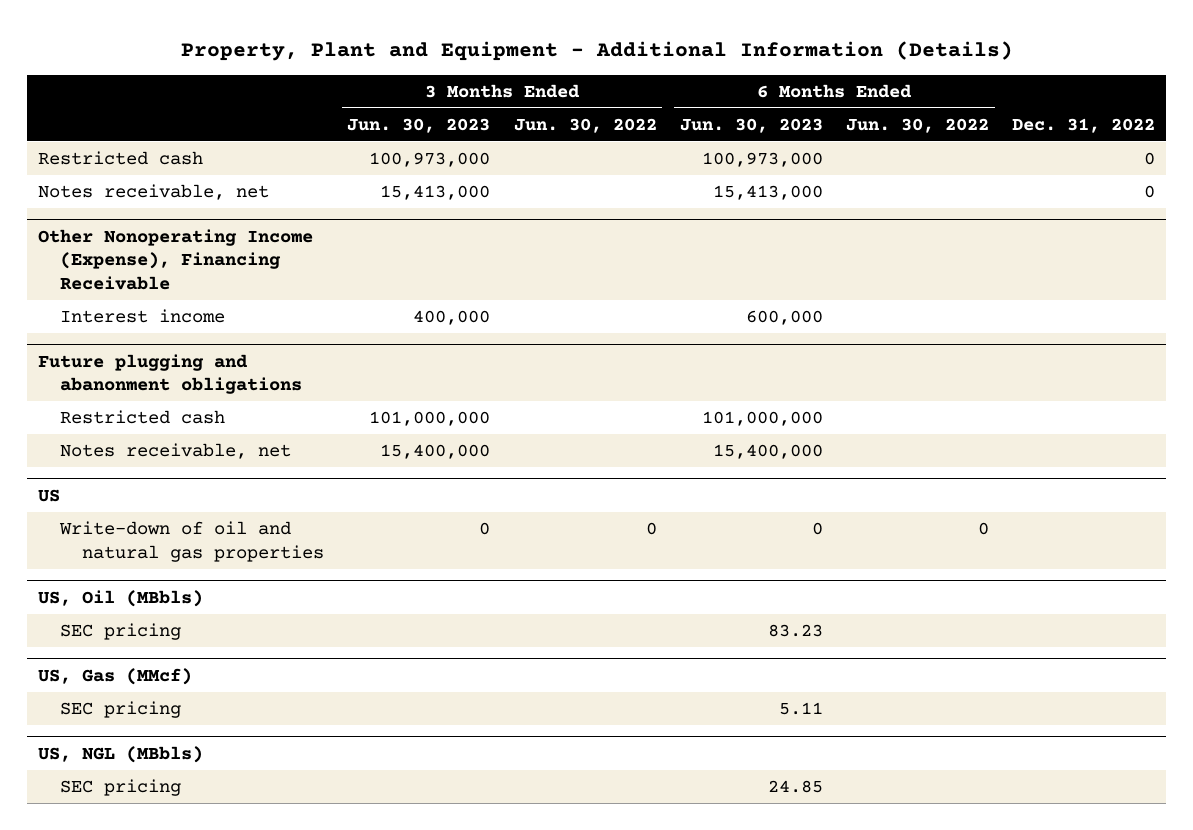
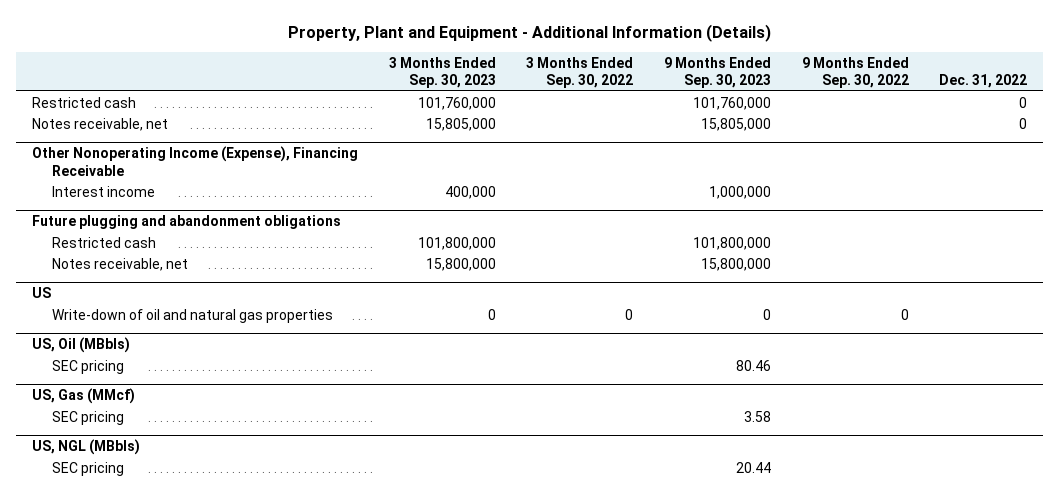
- | 3 Months Ended Jun. 30, 2023 | 3 Months Ended Jun. 30, 2022 | 6 Months Ended Jun. 30, 2023 | 6 Months Ended Jun. 30, 2022 | Dec. 31, 2022
+ | 3 Months Ended Sep. 30, 2023 | 3 Months Ended Sep. 30, 2022 | 9 Months Ended Sep. 30, 2023 | 9 Months Ended Sep. 30, 2022 | Dec. 31, 2022
- Future plugging and abanonment obligations
+ Future plugging and abandonment obligations

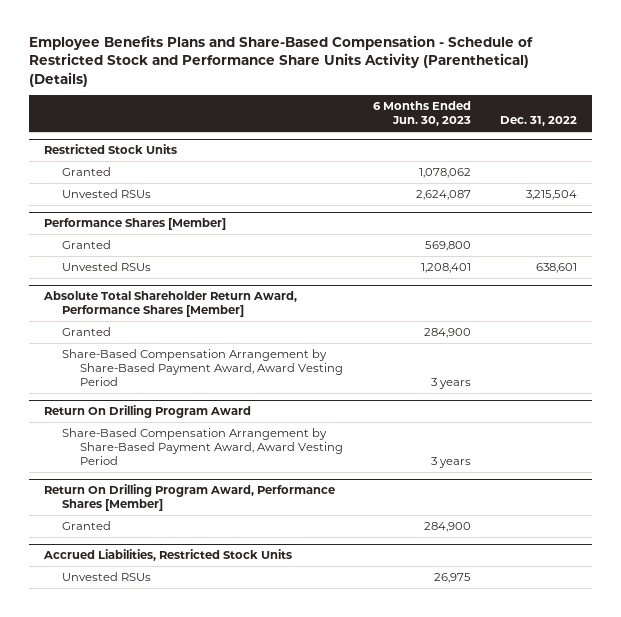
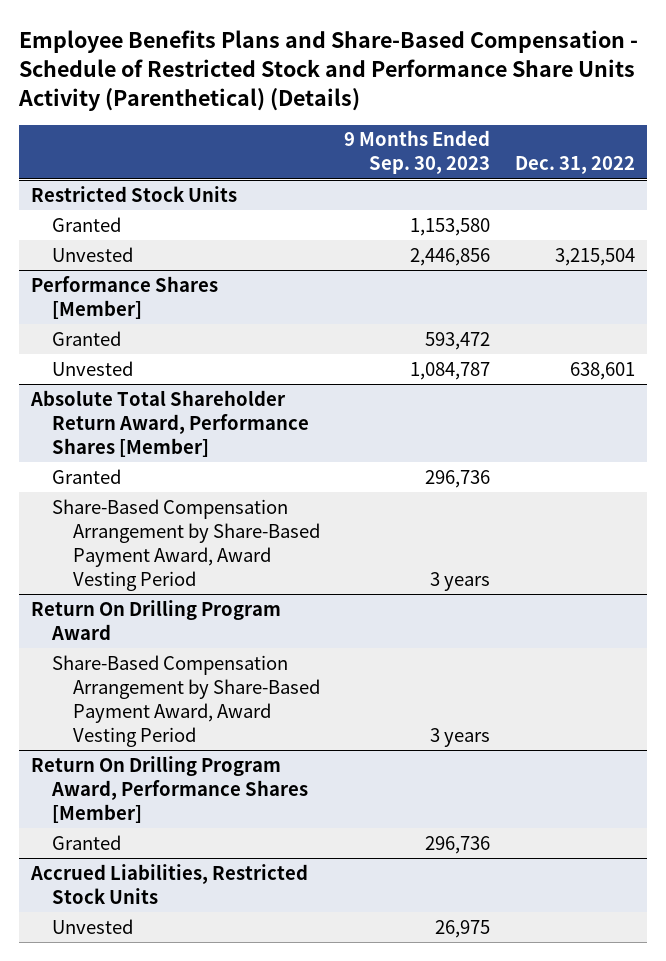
- | 6 Months Ended Jun. 30, 2023 | Dec. 31, 2022
+ | 9 Months Ended Sep. 30, 2023 | Dec. 31, 2022
@ Restricted Stock Units
- Unvested RSUs | 2,624,087 | 3,215,504
+ Unvested | 2,446,856 | 3,215,504
@ Performance Shares [Member]
- Unvested RSUs | 1,208,401 | 638,601
+ Unvested | 1,084,787 | 638,601
@ Accrued Liabilities, Restricted Stock Units
- Unvested RSUs | 26,975 |
+ Unvested | 26,975 |

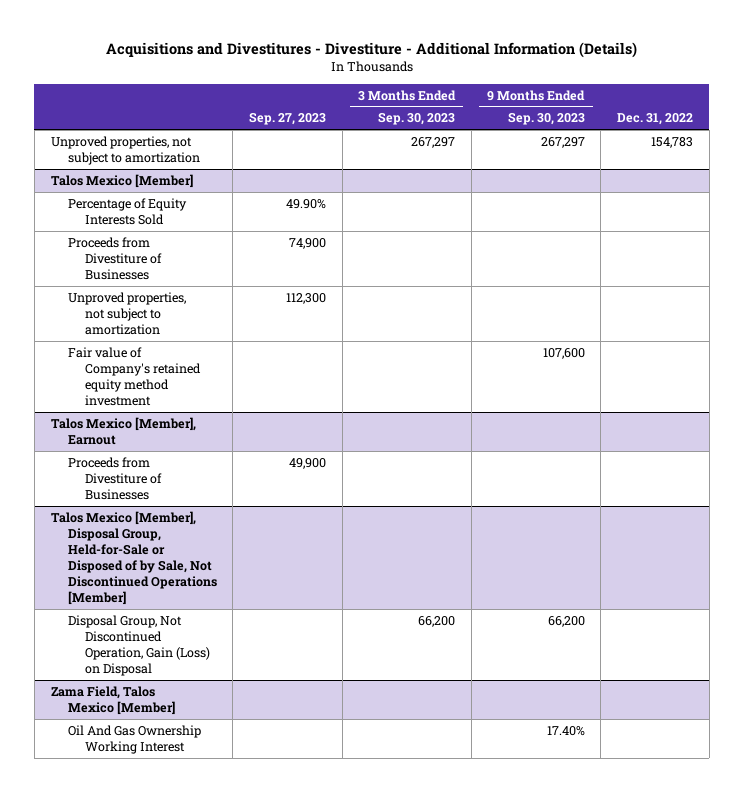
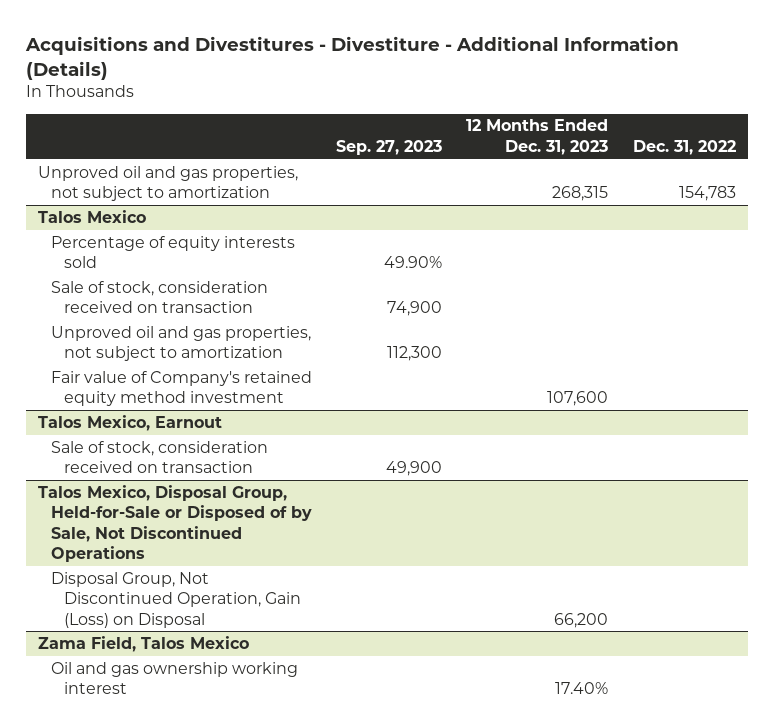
- | Sep. 27, 2023 | 3 Months Ended Sep. 30, 2023 | 9 Months Ended Sep. 30, 2023 | Dec. 31, 2022
+ | Sep. 27, 2023 | 12 Months Ended Dec. 31, 2023 | Dec. 31, 2022
- Unproved properties, not subject to amortization | | 267,297 | 267,297 | 154,783
- Talos Mexico [Member]
- Percentage of Equity Interests Sold | 49.90% | | |
- Proceeds from Divestiture of Businesses | 74,900 | | |
- Unproved properties, not subject to amortization | 112,300 | | |
+ Unproved oil and gas properties, not subject to amortization | | 268,315 | 154,783
+ Talos Mexico
+ Percentage of equity interests sold | 49.90% | |
+ Sale of stock, consideration received on transaction | 74,900 | |
+ Unproved oil and gas properties, not subject to amortization | 112,300 | |
- Talos Mexico [Member], Earnout
- Proceeds from Divestiture of Businesses | 49,900 | | |
- Talos Mexico [Member], Disposal Group, Held-for-Sale or Disposed of by Sale, Not Discontinued Operations [Member]
+ Talos Mexico, Earnout
+ Sale of stock, consideration received on transaction | 49,900 | |
+ Talos Mexico, Disposal Group, Held-for-Sale or Disposed of by Sale, Not Discontinued Operations
- Zama Field, Talos Mexico [Member]
- Oil And Gas Ownership Working Interest | | | 17.40% |
+ Zama Field, Talos Mexico
+ Oil and gas ownership working interest | | 17.40% |

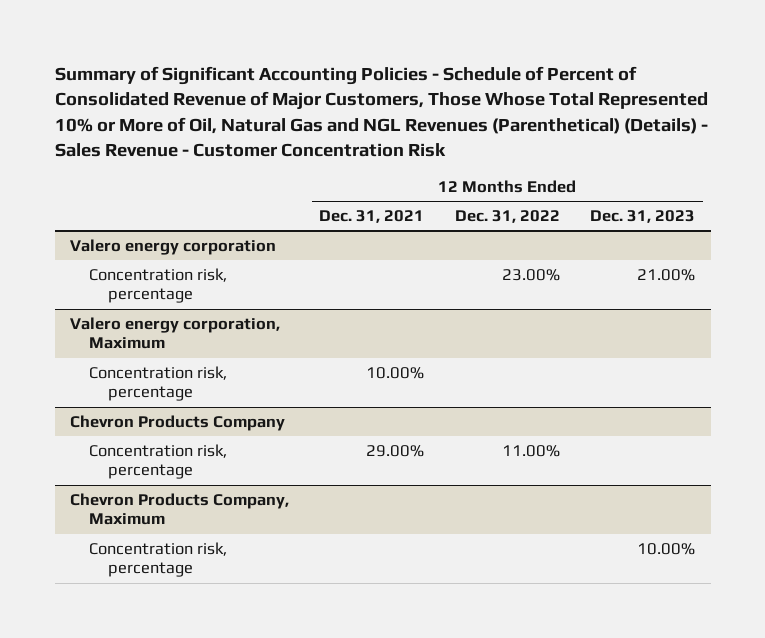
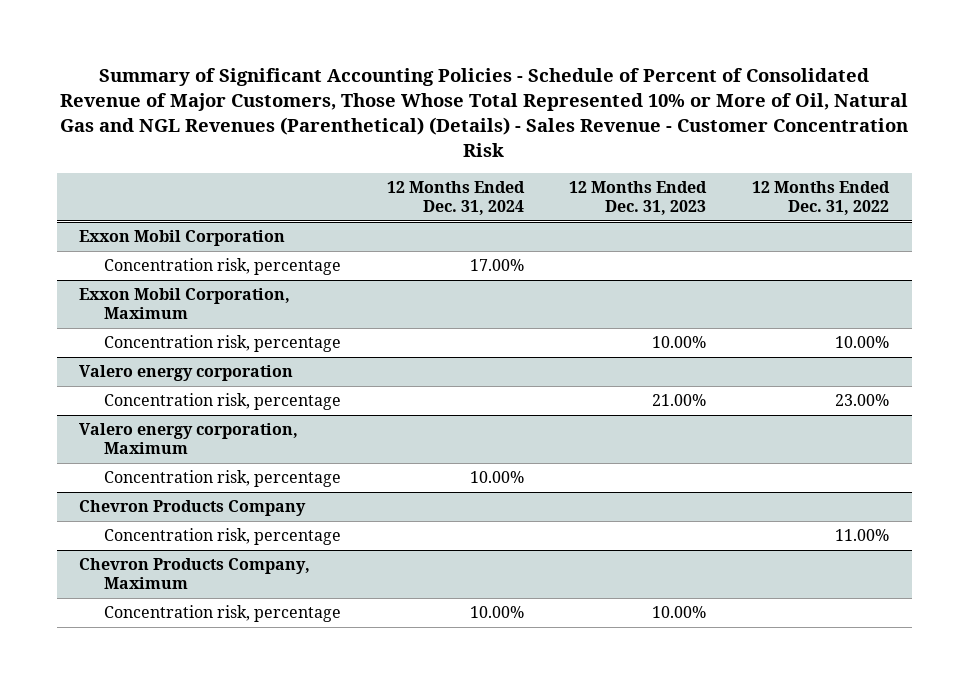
- | 12 Months Ended Dec. 31, 2021 | 12 Months Ended Dec. 31, 2022 | 12 Months Ended Dec. 31, 2023
+ | 12 Months Ended Dec. 31, 2024 | 12 Months Ended Dec. 31, 2023 | 12 Months Ended Dec. 31, 2022
+ Exxon Mobil Corporation
+ Concentration risk, percentage | 17.00% | |
+ Exxon Mobil Corporation, Maximum
+ Concentration risk, percentage | | 10.00% | 10.00%

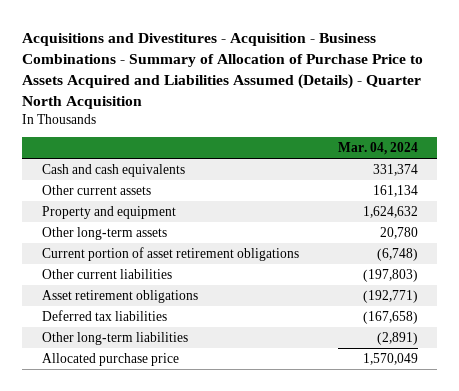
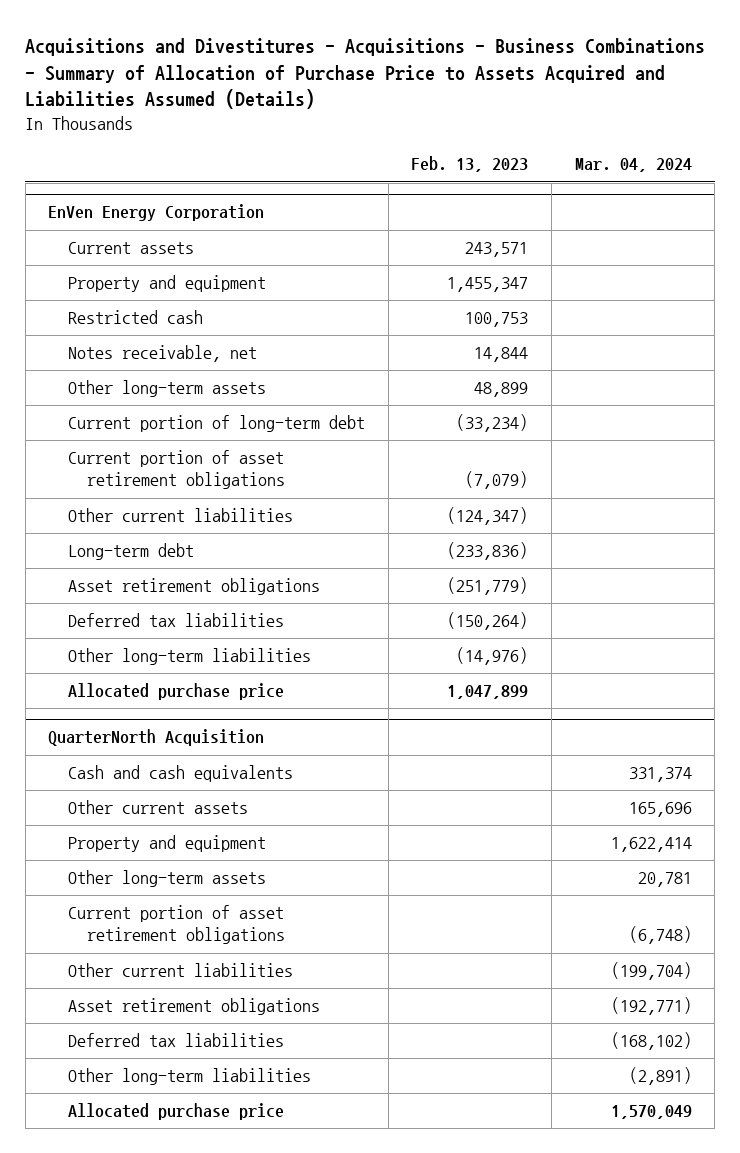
- Acquisitions and Divestitures - Acquisition - Business Combinations - Summary of Allocation of Purchase Price to Assets Acquired and Liabilities Assumed (Details) - Quarter North Acquisition
+ Acquisitions and Divestitures - Acquisitions - Business Combinations - Summary of Allocation of Purchase Price to Assets Acquired and Liabilities Assumed (Details)
- | Mar. 04, 2024
+ | Feb. 13, 2023 | Mar. 04, 2024
+ EnVen Energy Corporation
+ Current assets | 243,571 |
+ Property and equipment | 1,455,347 |
+ Restricted cash | 100,753 |
+ Notes receivable, net | 14,844 |
+ Other long-term assets | 48,899 |
+ Current portion of long-term debt | (33,234) |
+ Current portion of asset retirement obligations | (7,079) |
+ Other current liabilities | (124,347) |
+ Long-term debt | (233,836) |
+ Asset retirement obligations | (251,779) |
+ Deferred tax liabilities | (150,264) |
+ Other long-term liabilities | (14,976) |
+ Allocated purchase price | 1,047,899 |
+ QuarterNorth Acquisition
- Other current assets | 161,134
- Property and equipment | 1,624,632
- Other long-term assets | 20,780
+ Other current assets | | 165,696
+ Property and equipment | | 1,622,414
+ Other long-term assets | | 20,781
- Other current liabilities | (197,803)
+ Other current liabilities | | (199,704)
- Deferred tax liabilities | (167,658)
+ Deferred tax liabilities | | (168,102)

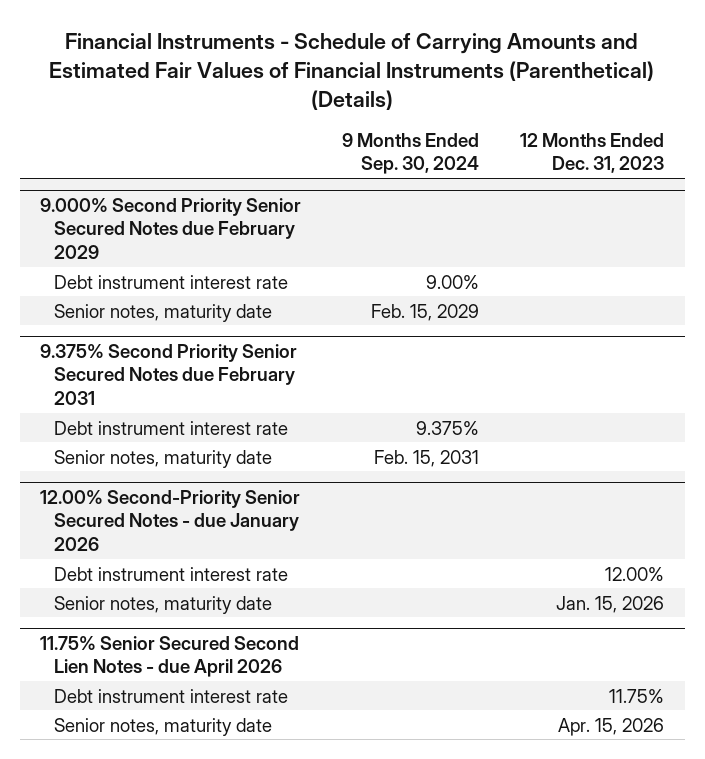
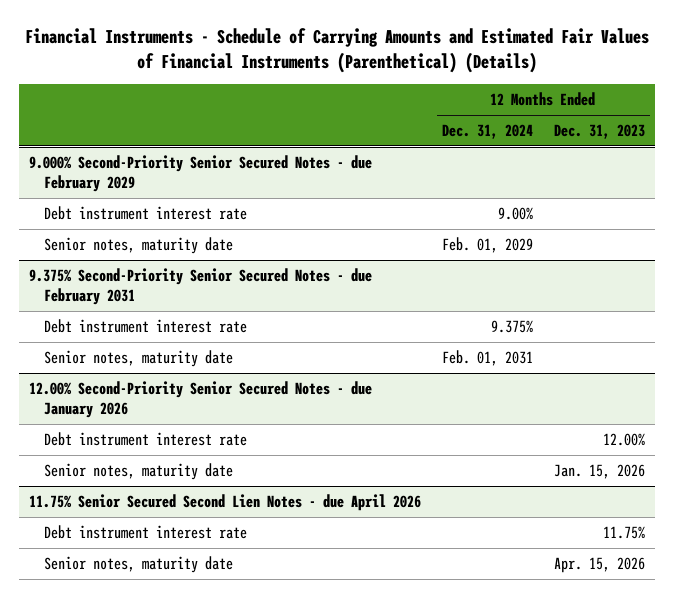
- | 9 Months Ended Sep. 30, 2024 | 12 Months Ended Dec. 31, 2023
+ | 12 Months Ended Dec. 31, 2024 | 12 Months Ended Dec. 31, 2023
- 9.000% Second Priority Senior Secured Notes due February 2029
+ 9.000% Second-Priority Senior Secured Notes - due February 2029
- 9.375% Second Priority Senior Secured Notes due February 2031
+ 9.375% Second-Priority Senior Secured Notes - due February 2031

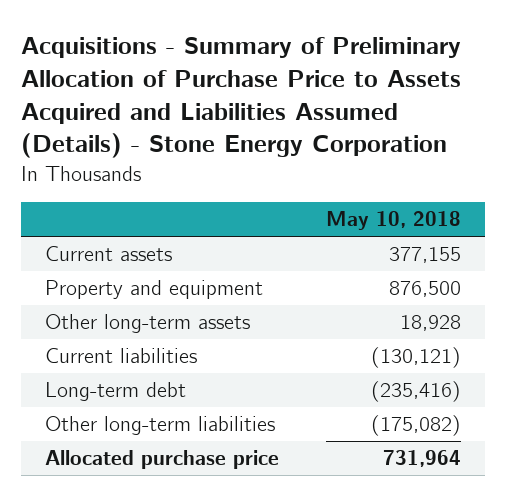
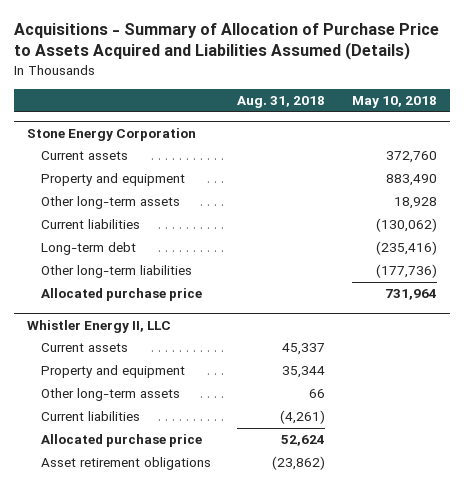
- Acquisitions - Summary of Preliminary Allocation of Purchase Price to Assets Acquired and Liabilities Assumed (Details) - Stone Energy Corporation
+ Acquisitions - Summary of Allocation of Purchase Price to Assets Acquired and Liabilities Assumed (Details)
- | May 10, 2018
+ | Aug. 31, 2018 | May 10, 2018
- Current assets | 377,155
- Property and equipment | 876,500
+ Stone Energy Corporation
+ Current assets | | 372,760
+ Property and equipment | | 883,490
- Current liabilities | (130,121)
+ Current liabilities | | (130,062)
- Other long-term liabilities | (175,082)
+ Other long-term liabilities | | (177,736)
+ Whistler Energy II, LLC
+ Current assets | 45,337 |
+ Property and equipment | 35,344 |
+ Other long-term assets | 66 |
+ Current liabilities | (4,261) |
+ Allocated purchase price | 52,624 |
+ Asset retirement obligations | (23,862) |

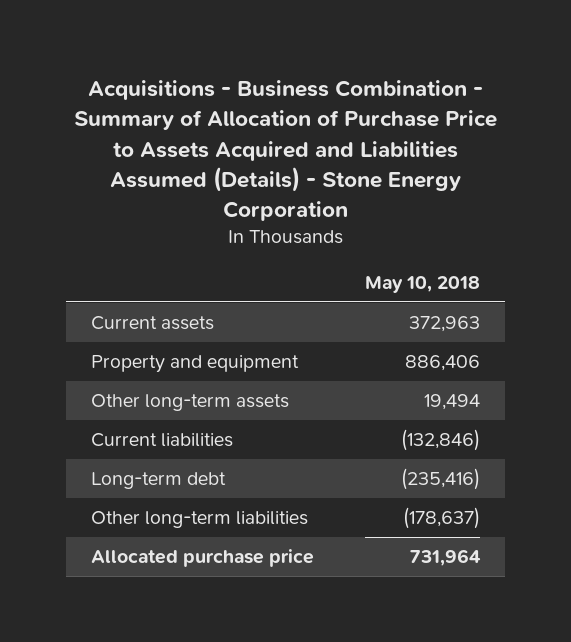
- Acquisitions - Summary of Allocation of Purchase Price to Assets Acquired and Liabilities Assumed (Details)
+ Acquisitions - Business Combination - Summary of Allocation of Purchase Price to Assets Acquired and Liabilities Assumed (Details) - Stone Energy Corporation
- | Aug. 31, 2018 | May 10, 2018
+ | May 10, 2018
- Stone Energy Corporation
- Current assets | | 372,760
- Property and equipment | | 883,490
- Other long-term assets | | 18,928
- Current liabilities | | (130,062)
+ Current assets | 372,963
+ Property and equipment | 886,406
+ Other long-term assets | 19,494
+ Current liabilities | (132,846)
- Other long-term liabilities | | (177,736)
+ Other long-term liabilities | (178,637)
- Whistler Energy II, LLC
- Current assets | 45,337 |
- Property and equipment | 35,344 |
- Other long-term assets | 66 |
- Current liabilities | (4,261) |
- Allocated purchase price | 52,624 |
- Asset retirement obligations | (23,862) |

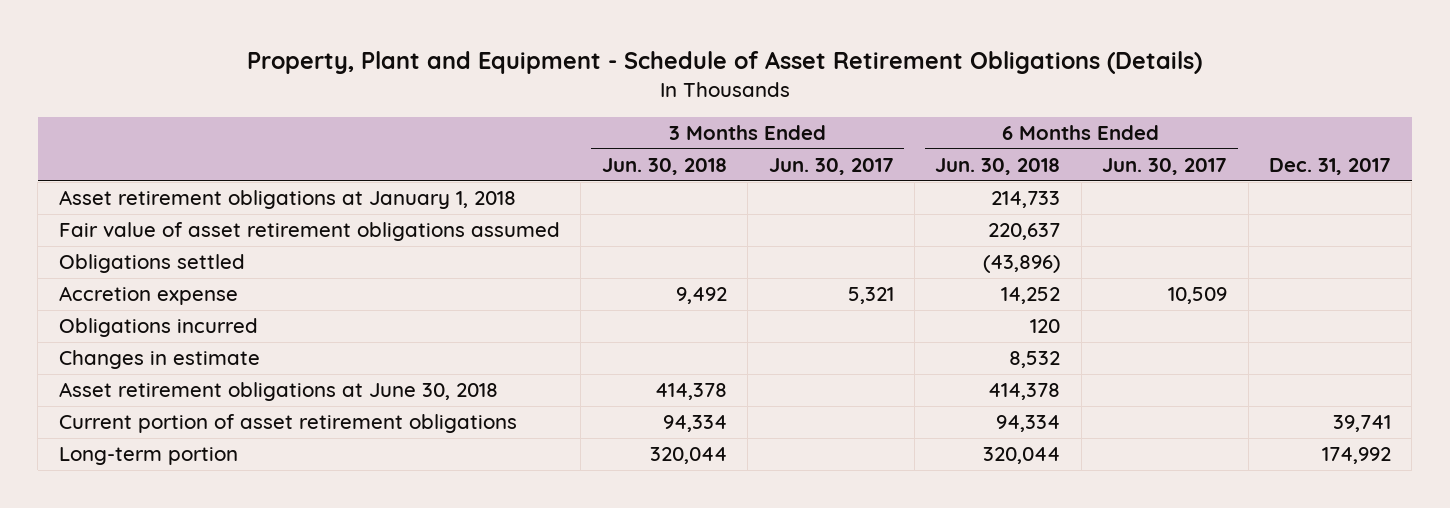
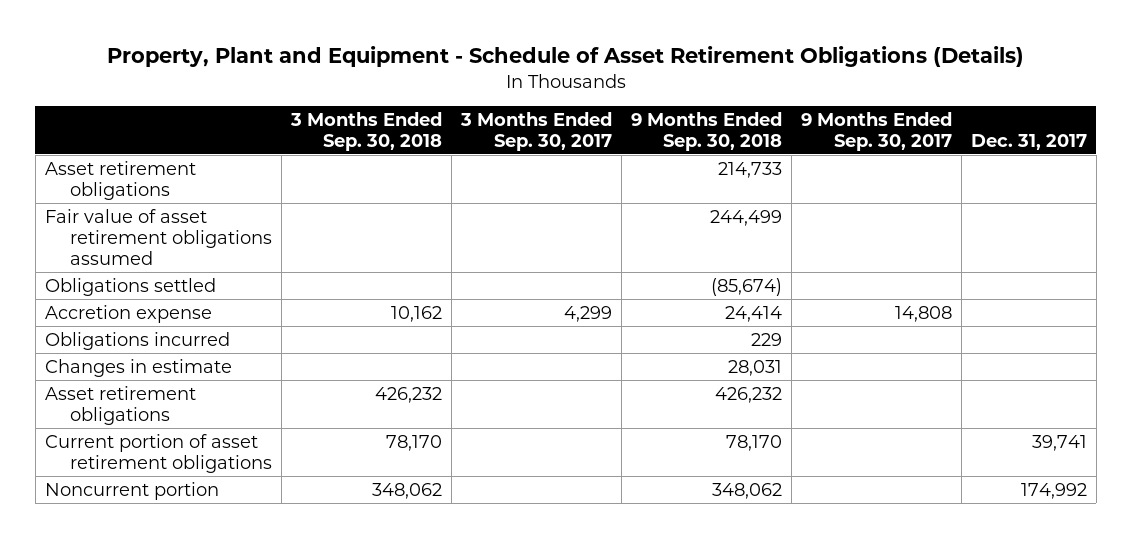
- | 3 Months Ended Jun. 30, 2018 | 3 Months Ended Jun. 30, 2017 | 6 Months Ended Jun. 30, 2018 | 6 Months Ended Jun. 30, 2017 | Dec. 31, 2017
+ | 3 Months Ended Sep. 30, 2018 | 3 Months Ended Sep. 30, 2017 | 9 Months Ended Sep. 30, 2018 | 9 Months Ended Sep. 30, 2017 | Dec. 31, 2017
- Asset retirement obligations at January 1, 2018 | | | 214,733 | |
+ Asset retirement obligations | | | 214,733 | |
- Asset retirement obligations at June 30, 2018 | 414,378 | | 414,378 | |
+ Asset retirement obligations | 426,232 | | 426,232 | |
- Long-term portion | 320,044 | | 320,044 | | 174,992
+ Noncurrent portion | 348,062 | | 348,062 | | 174,992

